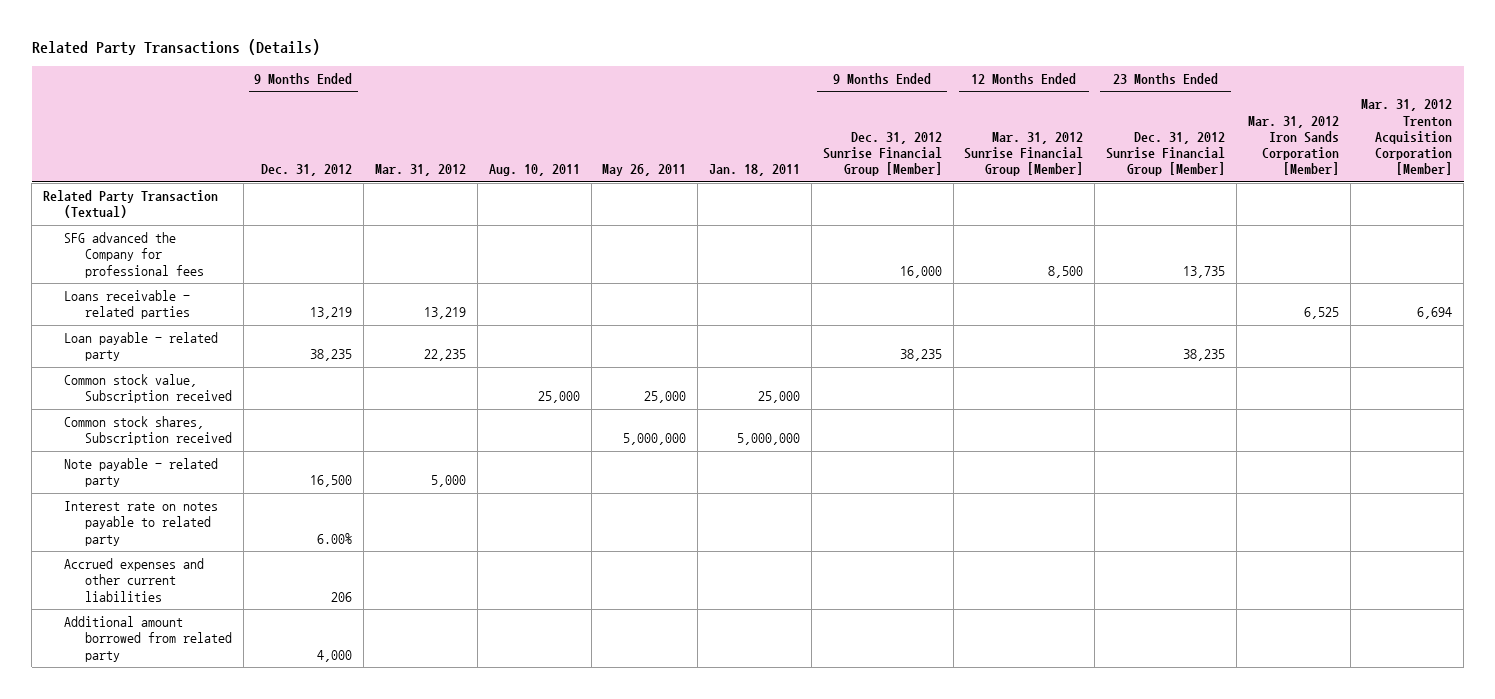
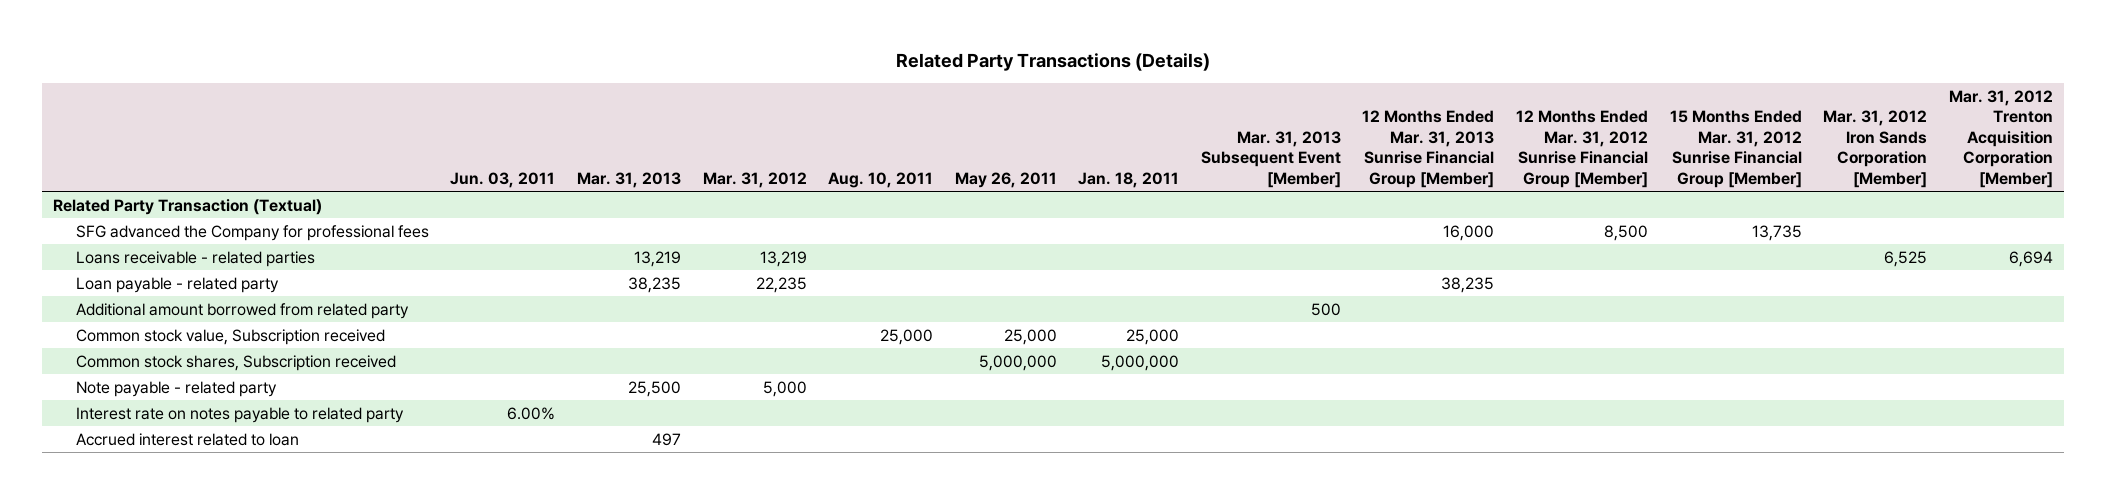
- | 9 Months Ended Dec. 31, 2012 | Mar. 31, 2012 | Aug. 10, 2011 | May 26, 2011 | Jan. 18, 2011 | 9 Months Ended Dec. 31, 2012 Sunrise Financial Group [Member] | 12 Months Ended Mar. 31, 2012 Sunrise Financial Group [Member] | 23 Months Ended Dec. 31, 2012 Sunrise Financial Group [Member] | Mar. 31, 2012 Iron Sands Corporation [Member] | Mar. 31, 2012 Trenton Acquisition Corporation [Member]
+ | Jun. 03, 2011 | Mar. 31, 2013 | Mar. 31, 2012 | Aug. 10, 2011 | May 26, 2011 | Jan. 18, 2011 | Mar. 31, 2013 Subsequent Event [Member] | 12 Months Ended Mar. 31, 2013 Sunrise Financial Group [Member] | 12 Months Ended Mar. 31, 2012 Sunrise Financial Group [Member] | 15 Months Ended Mar. 31, 2012 Sunrise Financial Group [Member] | Mar. 31, 2012 Iron Sands Corporation [Member] | Mar. 31, 2012 Trenton Acquisition Corporation [Member]
moved up: Additional amount borrowed from related party | | | | | | | 500 | | | | |
- Accrued expenses and other current liabilities | 206 | | | | | | | | |
+ Accrued interest related to loan | | 497 | | | | | | | | | |

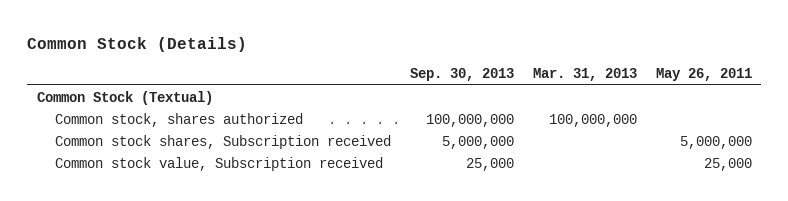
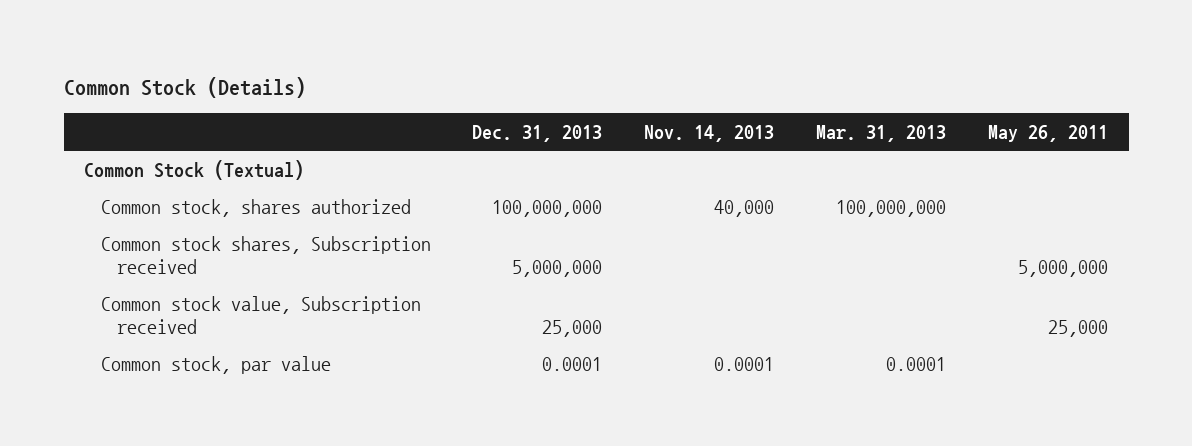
- | Sep. 30, 2013 | Mar. 31, 2013 | May 26, 2011
+ | Dec. 31, 2013 | Nov. 14, 2013 | Mar. 31, 2013 | May 26, 2011
+ Common stock, par value | 0.0001 | 0.0001 | 0.0001 |

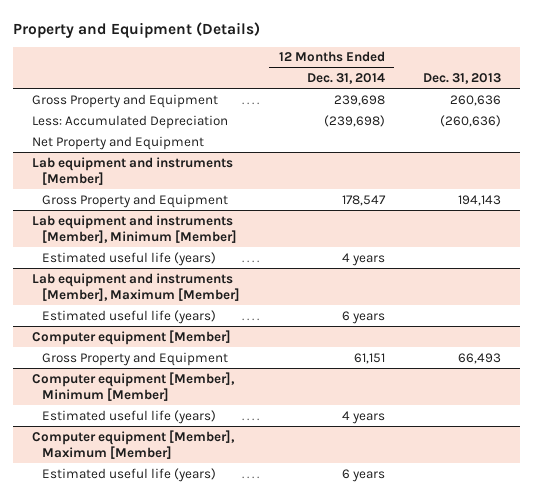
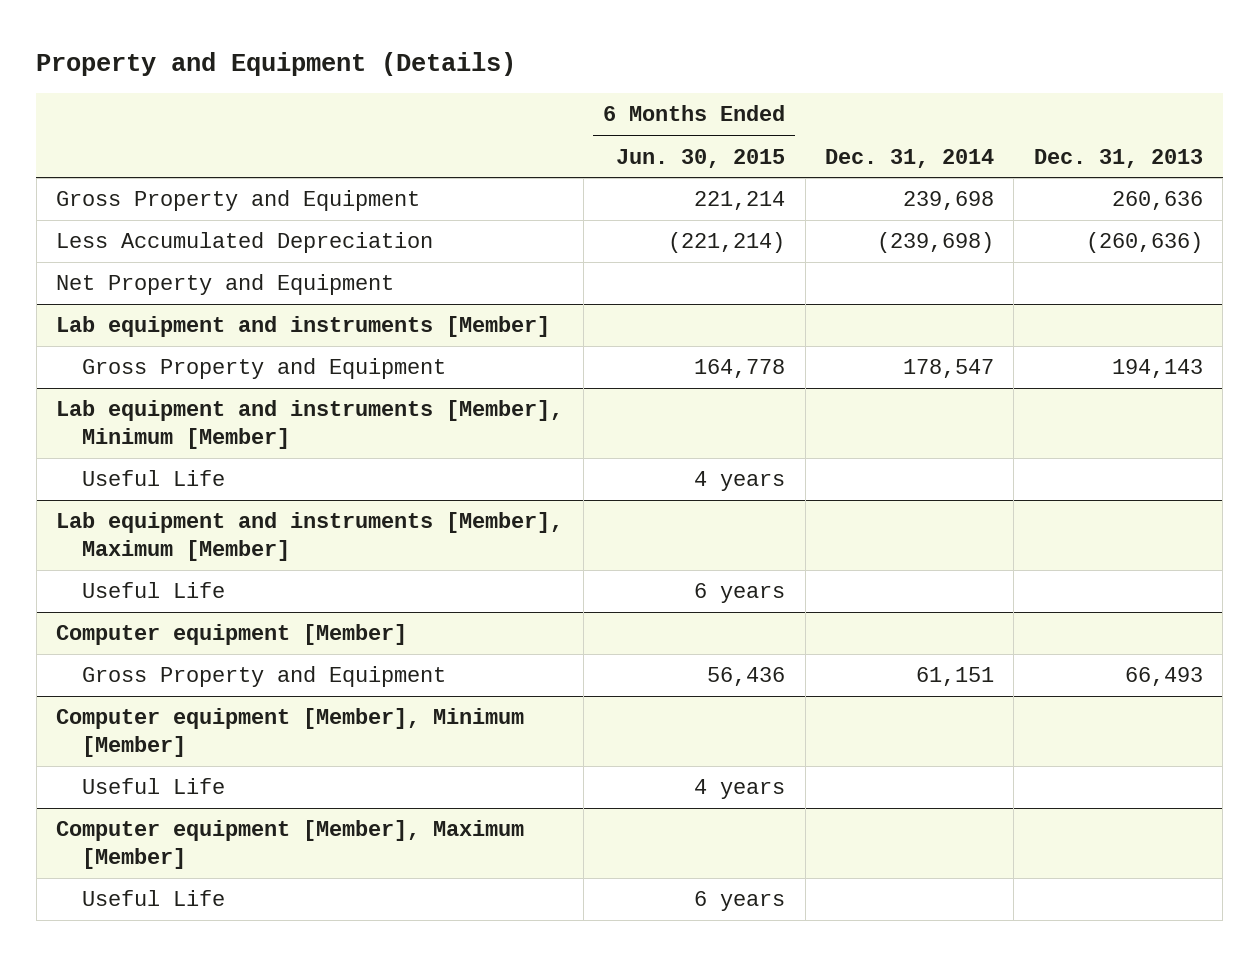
- | 12 Months Ended Dec. 31, 2014 | Dec. 31, 2013
+ | 6 Months Ended Jun. 30, 2015 | Dec. 31, 2014 | Dec. 31, 2013
- Less: Accumulated Depreciation | (239,698) | (260,636)
+ Less Accumulated Depreciation | (221,214) | (239,698) | (260,636)
@ Lab equipment and instruments [Member], Minimum [Member]
- Estimated useful life (years) | 4 years |
+ Useful Life | 4 years | |
@ Lab equipment and instruments [Member], Maximum [Member]
- Estimated useful life (years) | 6 years |
+ Useful Life | 6 years | |
@ Computer equipment [Member], Minimum [Member]
- Estimated useful life (years) | 4 years |
+ Useful Life | 4 years | |
@ Computer equipment [Member], Maximum [Member]
- Estimated useful life (years) | 6 years |
+ Useful Life | 6 years | |

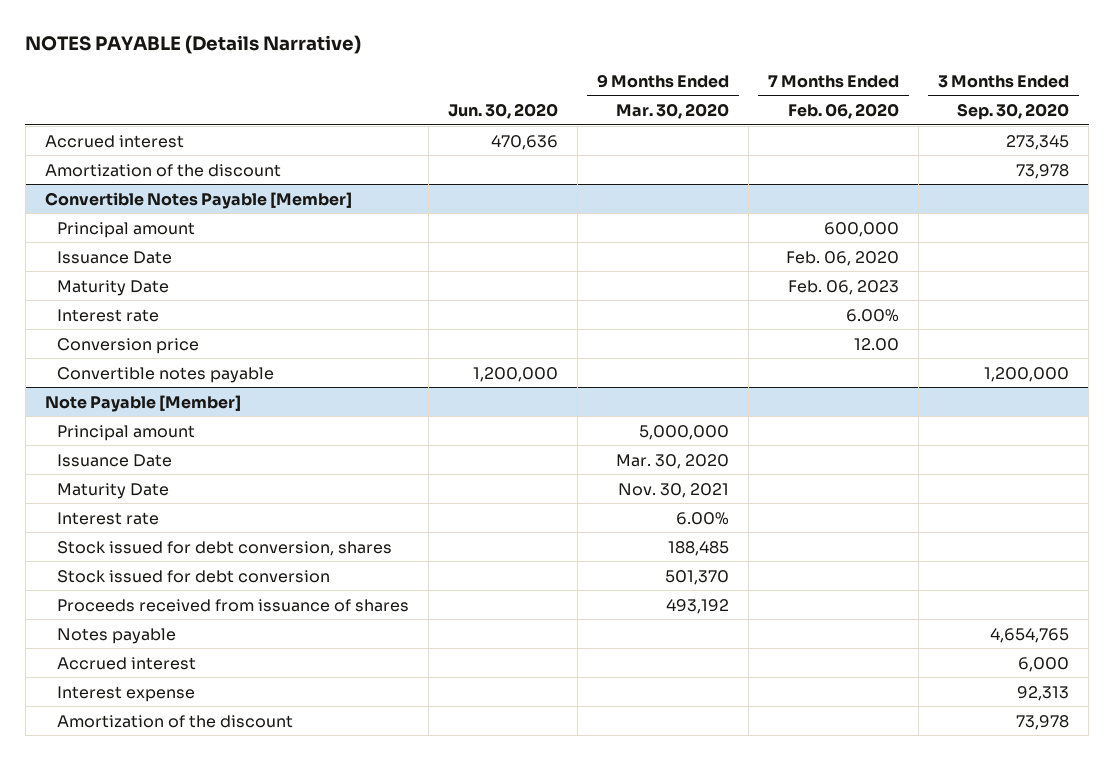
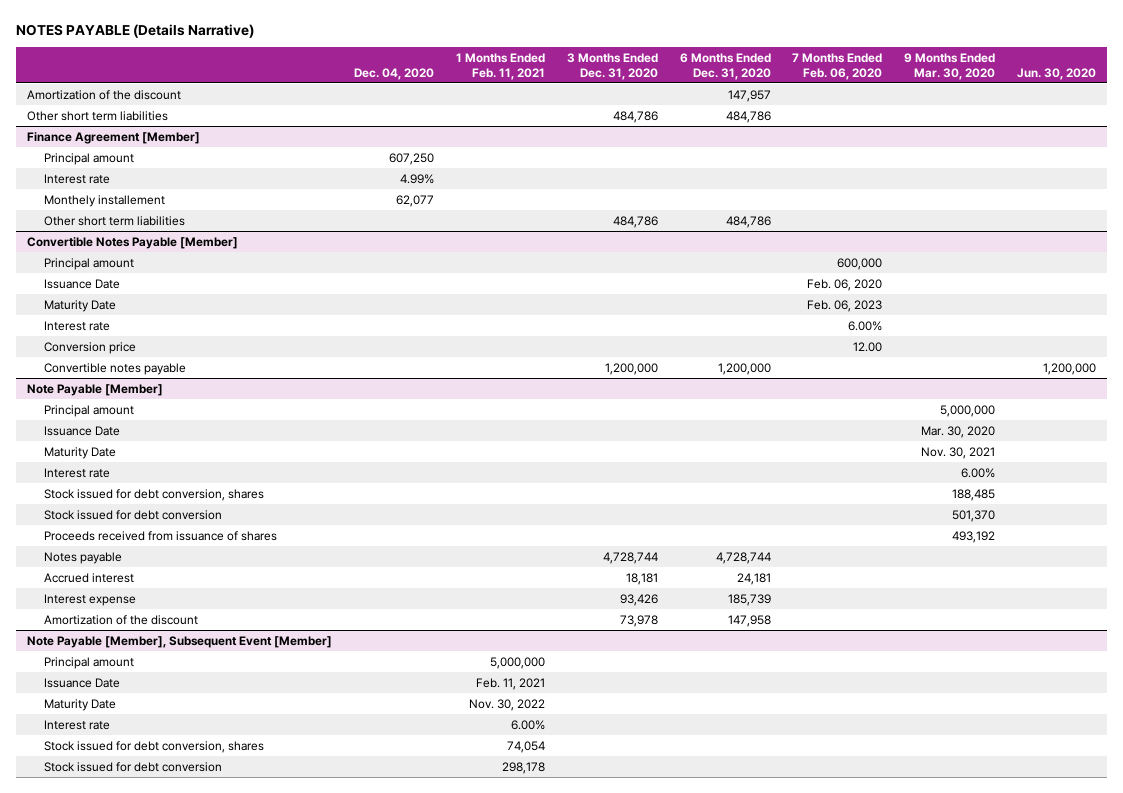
- | Jun. 30, 2020 | 9 Months Ended Mar. 30, 2020 | 7 Months Ended Feb. 06, 2020 | 3 Months Ended Sep. 30, 2020
+ | Dec. 04, 2020 | 1 Months Ended Feb. 11, 2021 | 3 Months Ended Dec. 31, 2020 | 6 Months Ended Dec. 31, 2020 | 7 Months Ended Feb. 06, 2020 | 9 Months Ended Mar. 30, 2020 | Jun. 30, 2020
- Accrued interest | 470,636 | | | 273,345
+ Other short term liabilities | | | 484,786 | 484,786 | | |
+ Finance Agreement [Member]
+ Principal amount | 607,250 | | | | | |
+ Interest rate | 4.99% | | | | | |
+ Monthely installement | 62,077 | | | | | |
+ Other short term liabilities | | | 484,786 | 484,786 | | |
+ Note Payable [Member], Subsequent Event [Member]
+ Principal amount | | 5,000,000 | | | | |
+ Issuance Date | | Feb. 11, 2021 | | | | |
+ Maturity Date | | Nov. 30, 2022 | | | | |
+ Interest rate | | 6.00% | | | | |
+ Stock issued for debt conversion, shares | | 74,054 | | | | |
+ Stock issued for debt conversion | | 298,178 | | | | |

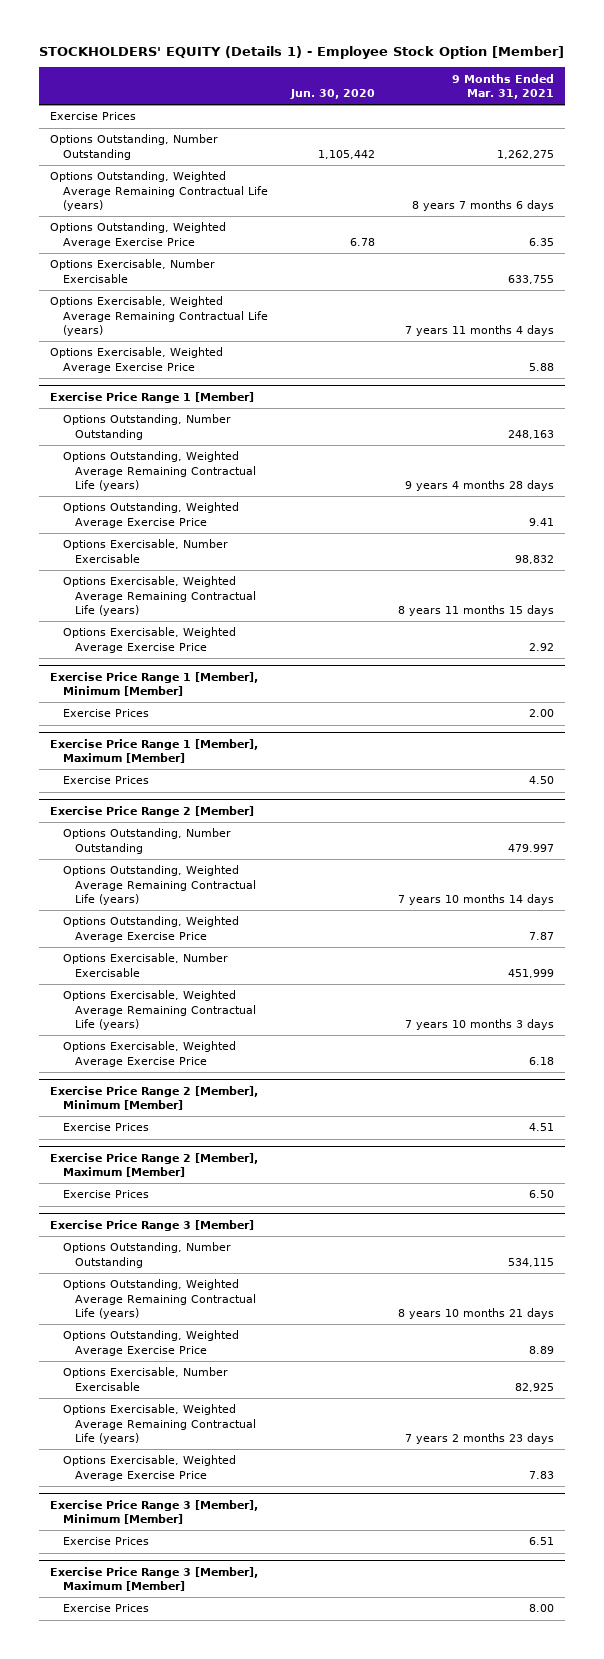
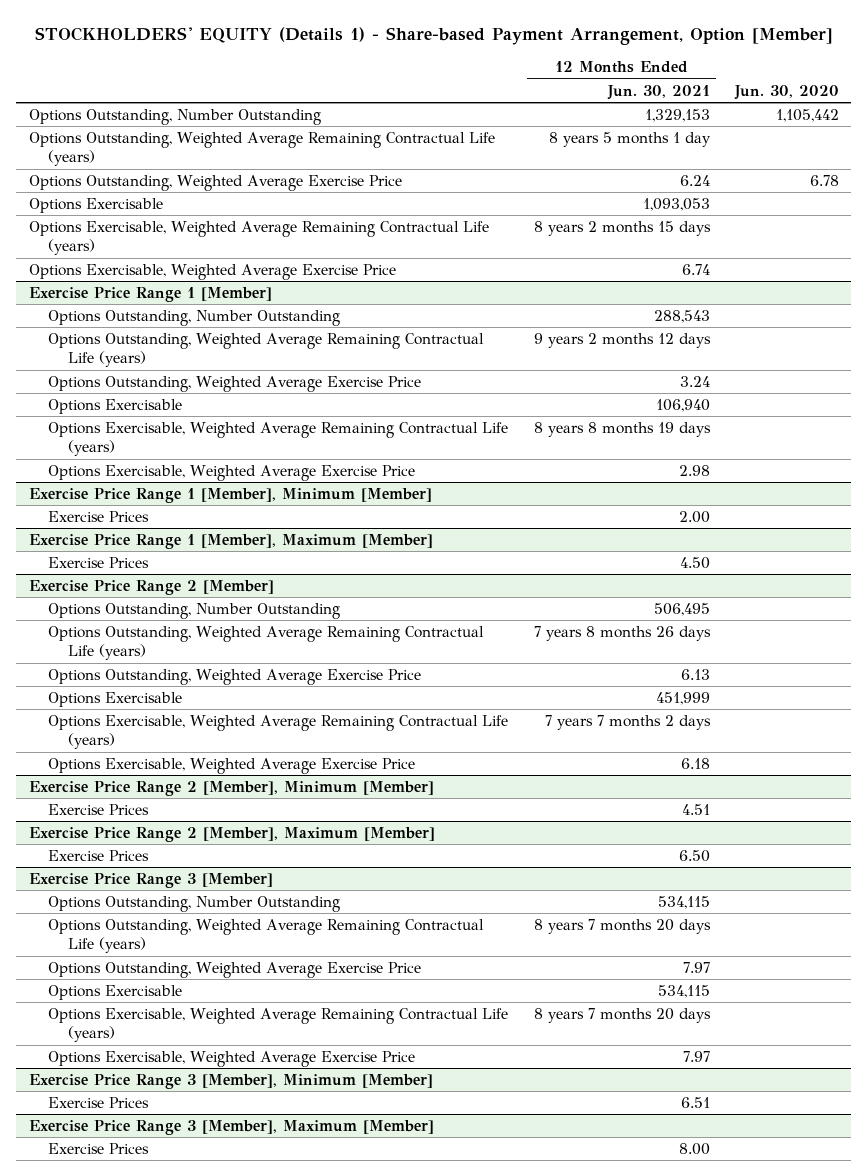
- STOCKHOLDERS' EQUITY (Details 1) - Employee Stock Option [Member]
+ STOCKHOLDERS' EQUITY (Details 1) - Share-based Payment Arrangement, Option [Member]
- | Jun. 30, 2020 | 9 Months Ended Mar. 31, 2021
+ | 12 Months Ended Jun. 30, 2021 | Jun. 30, 2020
- Exercise Prices
- Options Exercisable, Number Exercisable | | 633,755
+ Options Exercisable | 1,093,053 |
@ Exercise Price Range 1 [Member]
- Options Exercisable, Number Exercisable | | 98,832
+ Options Exercisable | 106,940 |
@ Exercise Price Range 2 [Member]
- Options Exercisable, Number Exercisable | | 451,999
+ Options Exercisable | 451,999 |
@ Exercise Price Range 3 [Member]
- Options Exercisable, Number Exercisable | | 82,925
+ Options Exercisable | 534,115 |

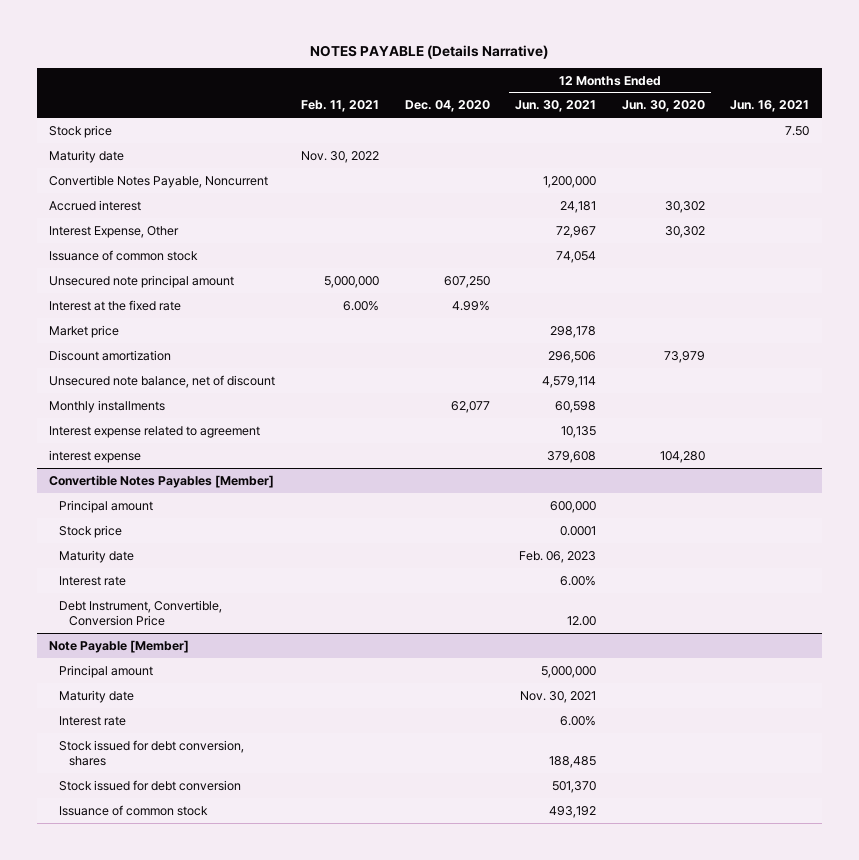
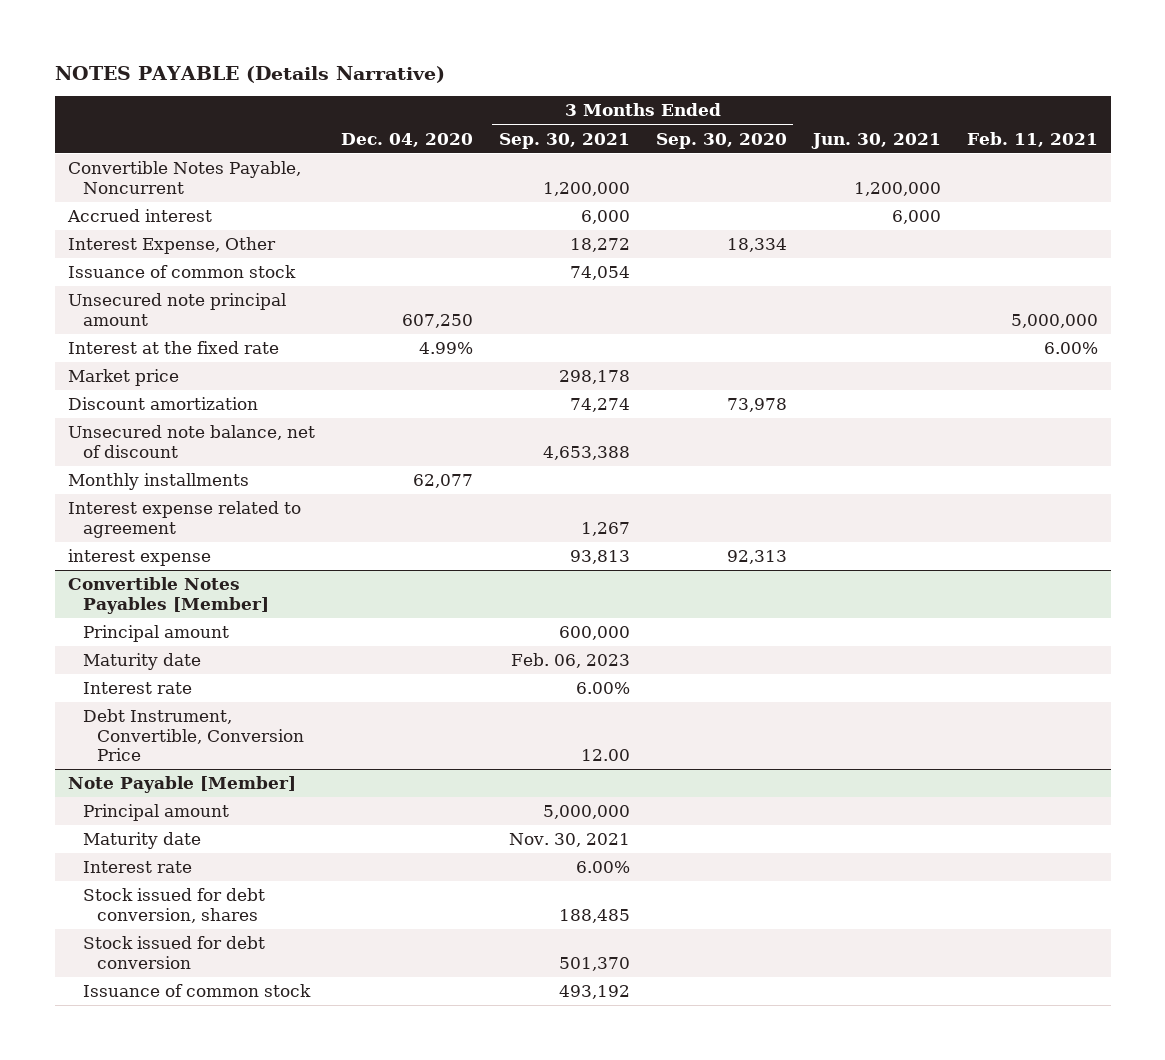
- | Feb. 11, 2021 | Dec. 04, 2020 | 12 Months Ended Jun. 30, 2021 | 12 Months Ended Jun. 30, 2020 | Jun. 16, 2021
+ | Dec. 04, 2020 | 3 Months Ended Sep. 30, 2021 | 3 Months Ended Sep. 30, 2020 | Jun. 30, 2021 | Feb. 11, 2021
- Stock price | | | | | 7.50
- Maturity date | Nov. 30, 2022 | | | |
@ Convertible Notes Payables [Member]
- Stock price | | | 0.0001 | |

